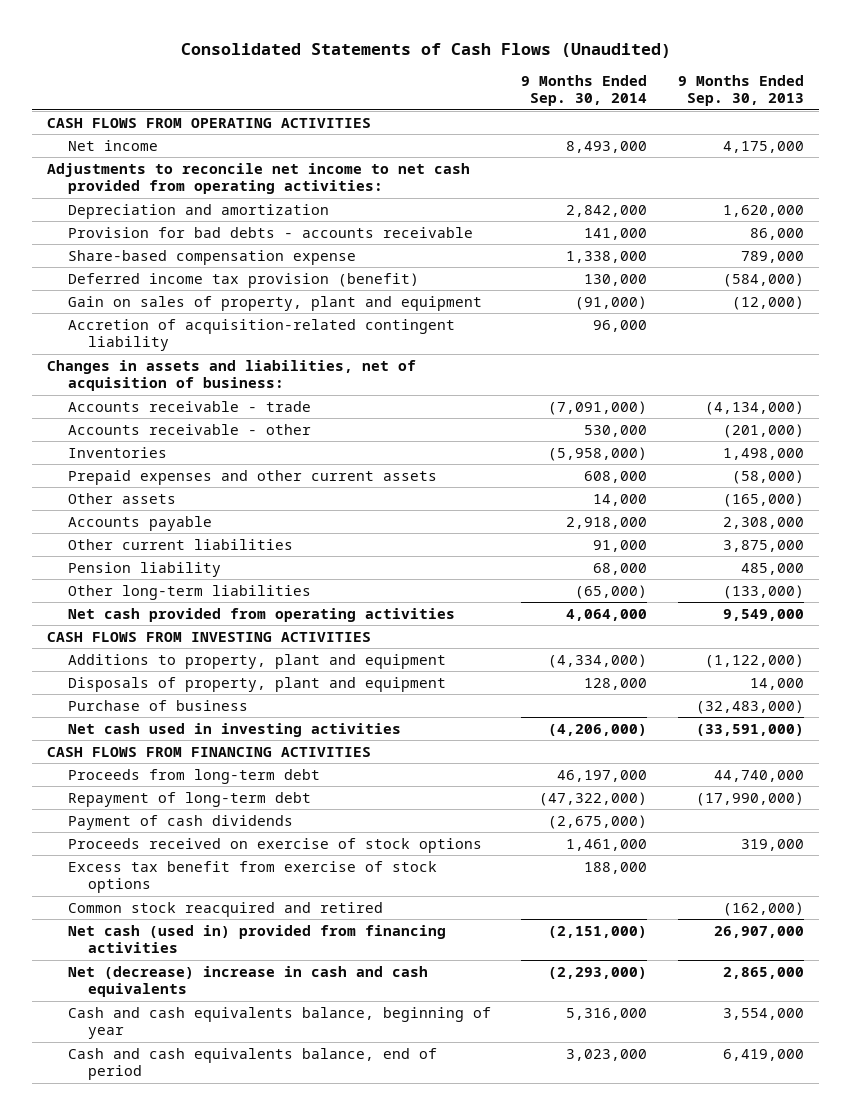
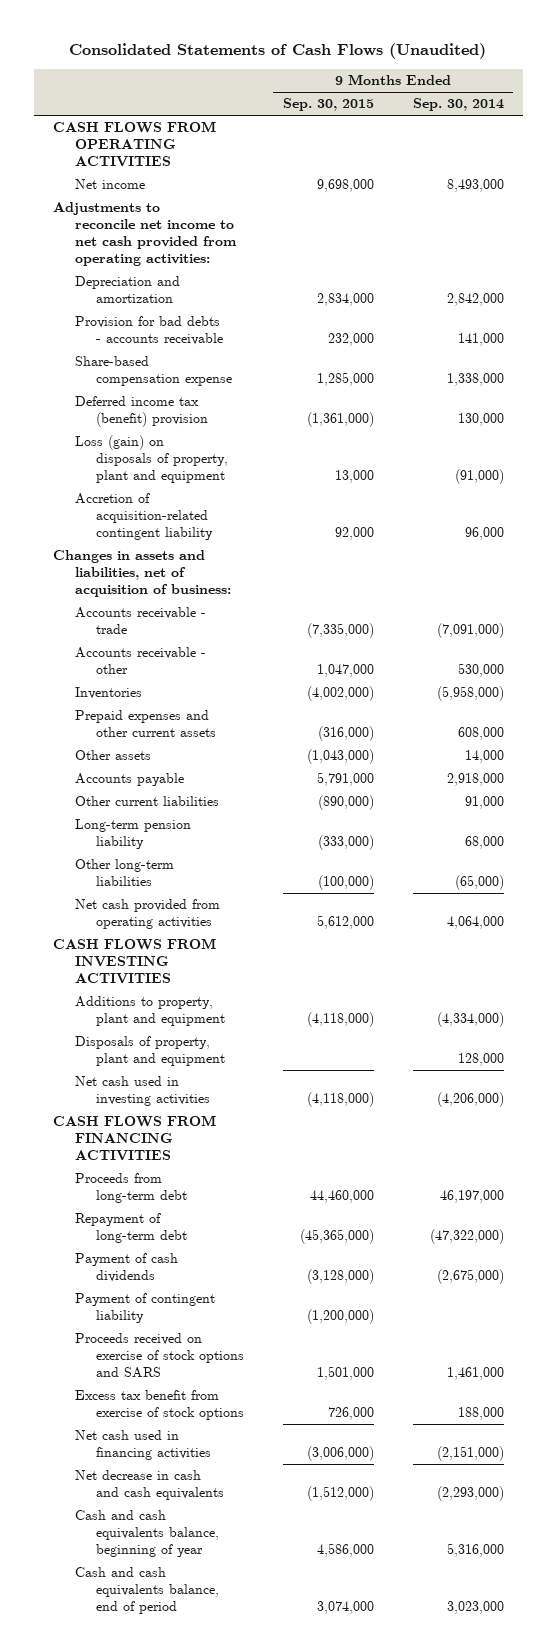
- | 9 Months Ended Sep. 30, 2014 | 9 Months Ended Sep. 30, 2013
+ | 9 Months Ended Sep. 30, 2015 | 9 Months Ended Sep. 30, 2014
- Deferred income tax provision (benefit) | 130,000 | (584,000)
- Gain on sales of property, plant and equipment | (91,000) | (12,000)
+ Deferred income tax (benefit) provision | (1,361,000) | 130,000
+ Loss (gain) on disposals of property, plant and equipment | 13,000 | (91,000)
- Pension liability | 68,000 | 485,000
+ Long-term pension liability | (333,000) | 68,000
- Purchase of business | | (32,483,000)
- Proceeds received on exercise of stock options | 1,461,000 | 319,000
+ Payment of contingent liability | (1,200,000) |
+ Proceeds received on exercise of stock options and SARS | 1,501,000 | 1,461,000
- Common stock reacquired and retired | | (162,000)
- Net cash (used in) provided from financing activities | (2,151,000) | 26,907,000
- Net (decrease) increase in cash and cash equivalents | (2,293,000) | 2,865,000
+ Net cash used in financing activities | (3,006,000) | (2,151,000)
+ Net decrease in cash and cash equivalents | (1,512,000) | (2,293,000)

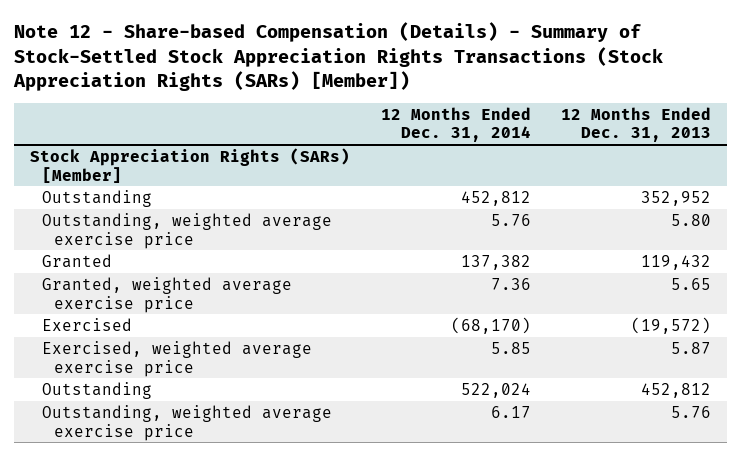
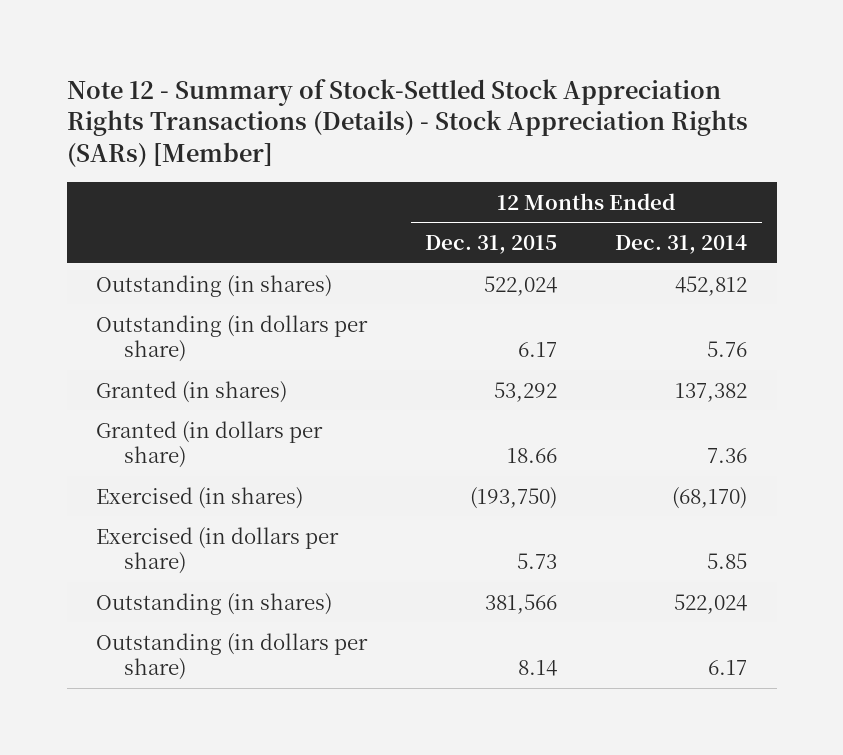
- Note 12 - Share-based Compensation (Details) - Summary of Stock-Settled Stock Appreciation Rights Transactions (Stock Appreciation Rights (SARs) [Member])
+ Note 12 - Summary of Stock-Settled Stock Appreciation Rights Transactions (Details) - Stock Appreciation Rights (SARs) [Member]
- | 12 Months Ended Dec. 31, 2014 | 12 Months Ended Dec. 31, 2013
+ | 12 Months Ended Dec. 31, 2015 | 12 Months Ended Dec. 31, 2014
- Stock Appreciation Rights (SARs) [Member]
- Outstanding | 452,812 | 352,952
- Outstanding, weighted average exercise price | 5.76 | 5.80
- Granted | 137,382 | 119,432
- Granted, weighted average exercise price | 7.36 | 5.65
- Exercised | (68,170) | (19,572)
- Exercised, weighted average exercise price | 5.85 | 5.87
- Outstanding | 522,024 | 452,812
- Outstanding, weighted average exercise price | 6.17 | 5.76
+ Outstanding (in shares) | 522,024 | 452,812
+ Outstanding (in dollars per share) | 6.17 | 5.76
+ Granted (in shares) | 53,292 | 137,382
+ Granted (in dollars per share) | 18.66 | 7.36
+ Exercised (in shares) | (193,750) | (68,170)
+ Exercised (in dollars per share) | 5.73 | 5.85
+ Outstanding (in shares) | 381,566 | 522,024
+ Outstanding (in dollars per share) | 8.14 | 6.17

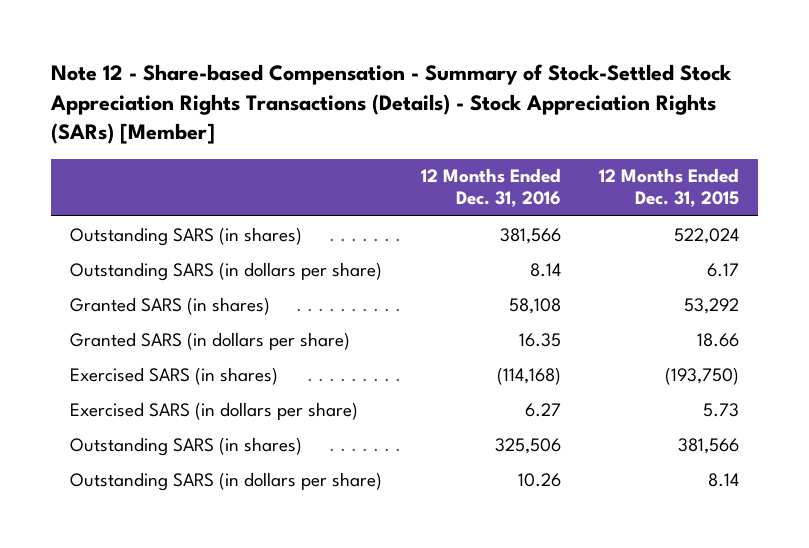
- Note 12 - Summary of Stock-Settled Stock Appreciation Rights Transactions (Details) - Stock Appreciation Rights (SARs) [Member]
+ Note 12 - Share-based Compensation - Summary of Stock-Settled Stock Appreciation Rights Transactions (Details) - Stock Appreciation Rights (SARs) [Member]
- | 12 Months Ended Dec. 31, 2015 | 12 Months Ended Dec. 31, 2014
+ | 12 Months Ended Dec. 31, 2016 | 12 Months Ended Dec. 31, 2015
- Outstanding (in shares) | 522,024 | 452,812
- Outstanding (in dollars per share) | 6.17 | 5.76
- Granted (in shares) | 53,292 | 137,382
- Granted (in dollars per share) | 18.66 | 7.36
- Exercised (in shares) | (193,750) | (68,170)
- Exercised (in dollars per share) | 5.73 | 5.85
- Outstanding (in shares) | 381,566 | 522,024
- Outstanding (in dollars per share) | 8.14 | 6.17
+ Outstanding SARS (in shares) | 381,566 | 522,024
+ Outstanding SARS (in dollars per share) | 8.14 | 6.17
+ Granted SARS (in shares) | 58,108 | 53,292
+ Granted SARS (in dollars per share) | 16.35 | 18.66
+ Exercised SARS (in shares) | (114,168) | (193,750)
+ Exercised SARS (in dollars per share) | 6.27 | 5.73
+ Outstanding SARS (in shares) | 325,506 | 381,566
+ Outstanding SARS (in dollars per share) | 10.26 | 8.14

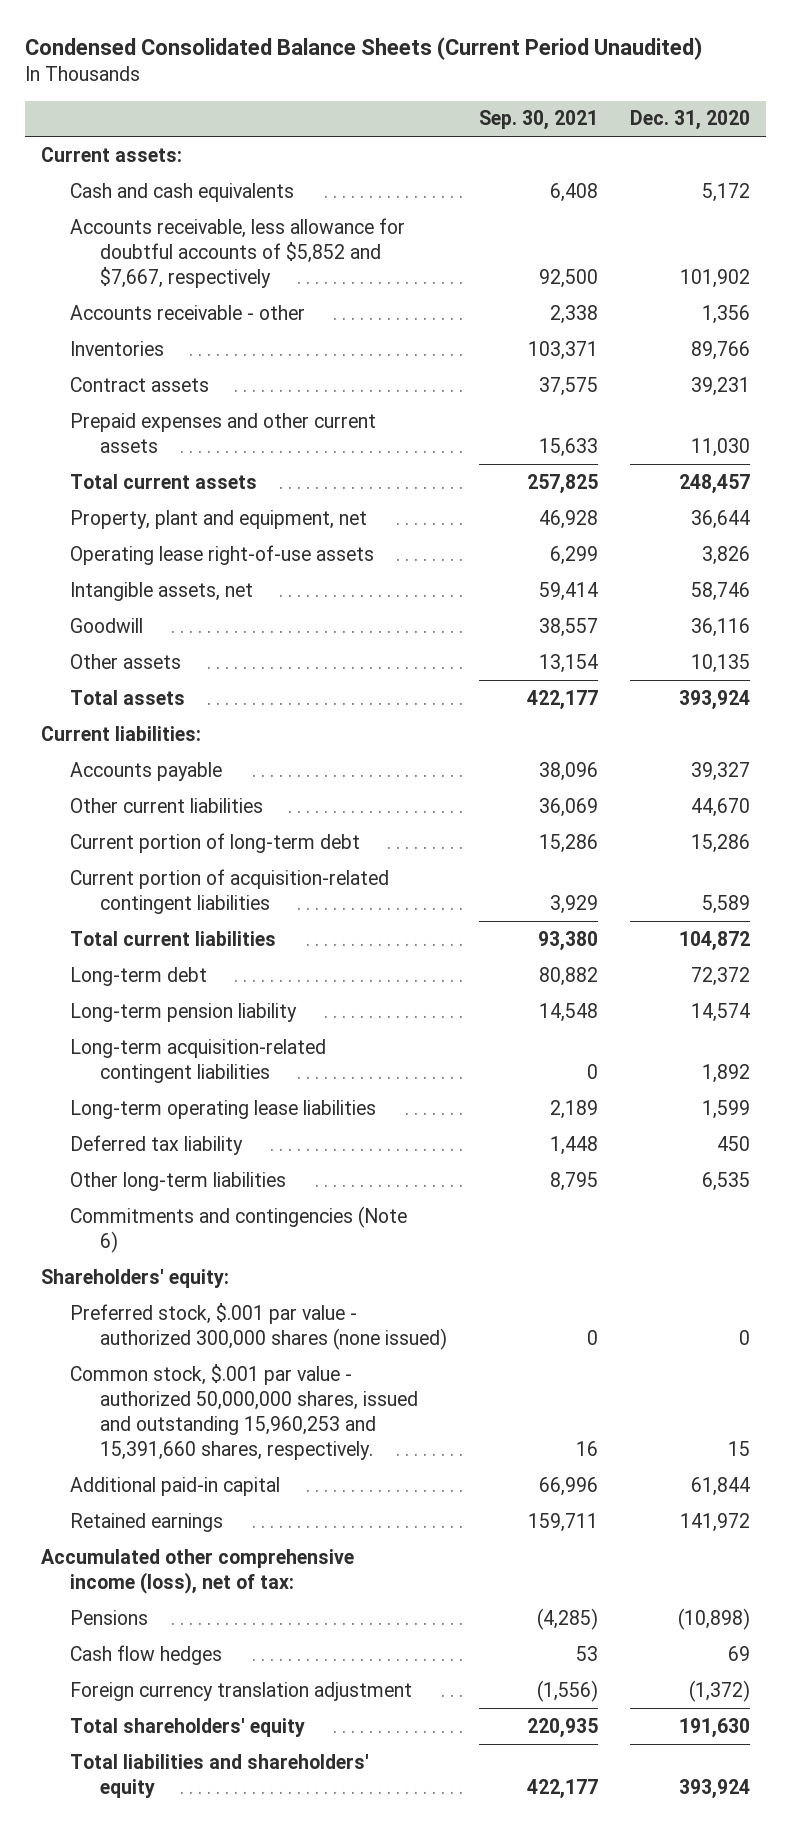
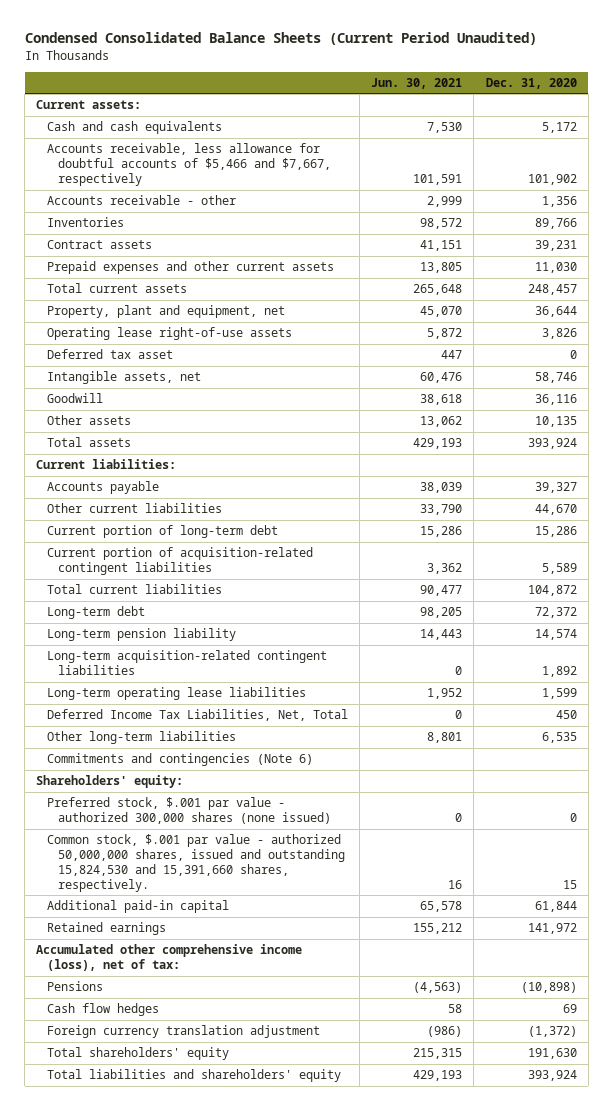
- | Sep. 30, 2021 | Dec. 31, 2020
+ | Jun. 30, 2021 | Dec. 31, 2020
- Accounts receivable, less allowance for doubtful accounts of $5,852 and $7,667, respectively | 92,500 | 101,902
+ Accounts receivable, less allowance for doubtful accounts of $5,466 and $7,667, respectively | 101,591 | 101,902
+ Deferred tax asset | 447 | 0
- Deferred tax liability | 1,448 | 450
+ Deferred Income Tax Liabilities, Net, Total | 0 | 450
- Common stock, $.001 par value - authorized 50,000,000 shares, issued and outstanding 15,960,253 and 15,391,660 shares, respectively. | 16 | 15
+ Common stock, $.001 par value - authorized 50,000,000 shares, issued and outstanding 15,824,530 and 15,391,660 shares, respectively. | 16 | 15

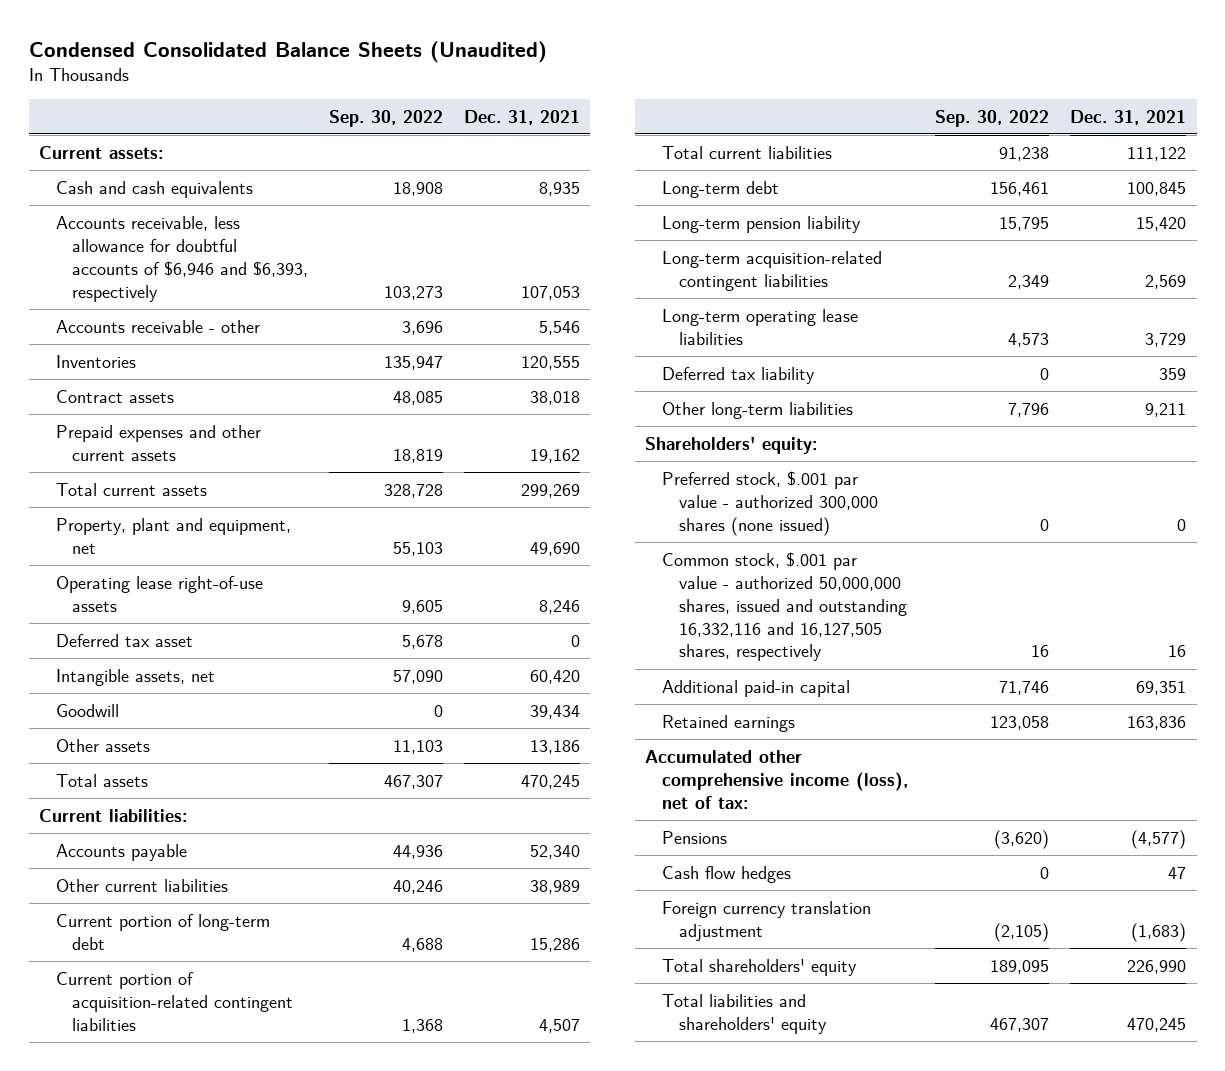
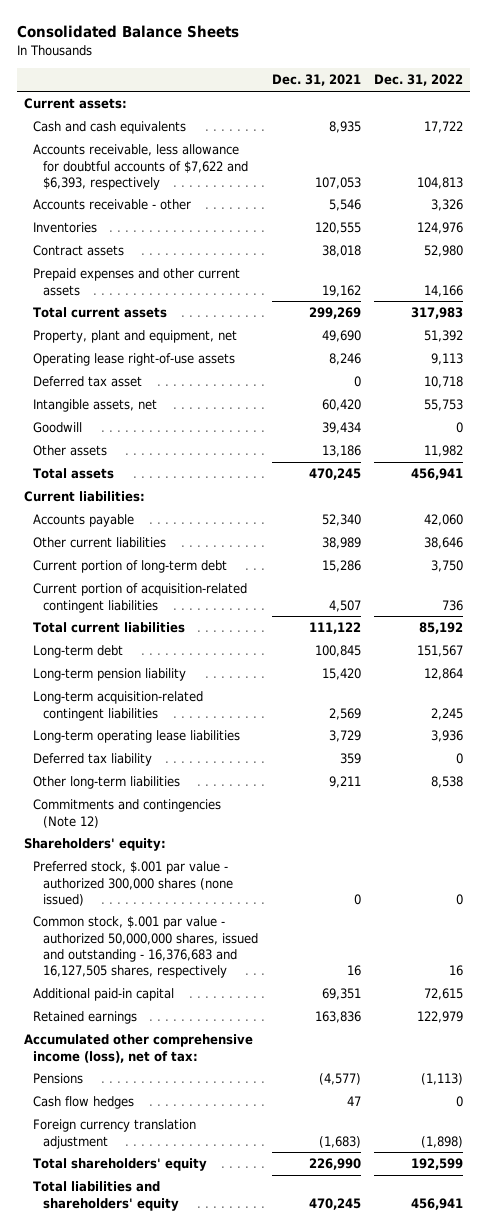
- Condensed Consolidated Balance Sheets (Unaudited)
+ Consolidated Balance Sheets
- | Sep. 30, 2022 | Dec. 31, 2021
+ | Dec. 31, 2021 | Dec. 31, 2022
- Accounts receivable, less allowance for doubtful accounts of $6,946 and $6,393, respectively | 103,273 | 107,053
+ Accounts receivable, less allowance for doubtful accounts of $7,622 and $6,393, respectively | 107,053 | 104,813
+ Commitments and contingencies (Note 12)
- Common stock, $.001 par value - authorized 50,000,000 shares, issued and outstanding 16,332,116 and 16,127,505 shares, respectively | 16 | 16
+ Common stock, $.001 par value - authorized 50,000,000 shares, issued and outstanding - 16,376,683 and 16,127,505 shares, respectively | 16 | 16

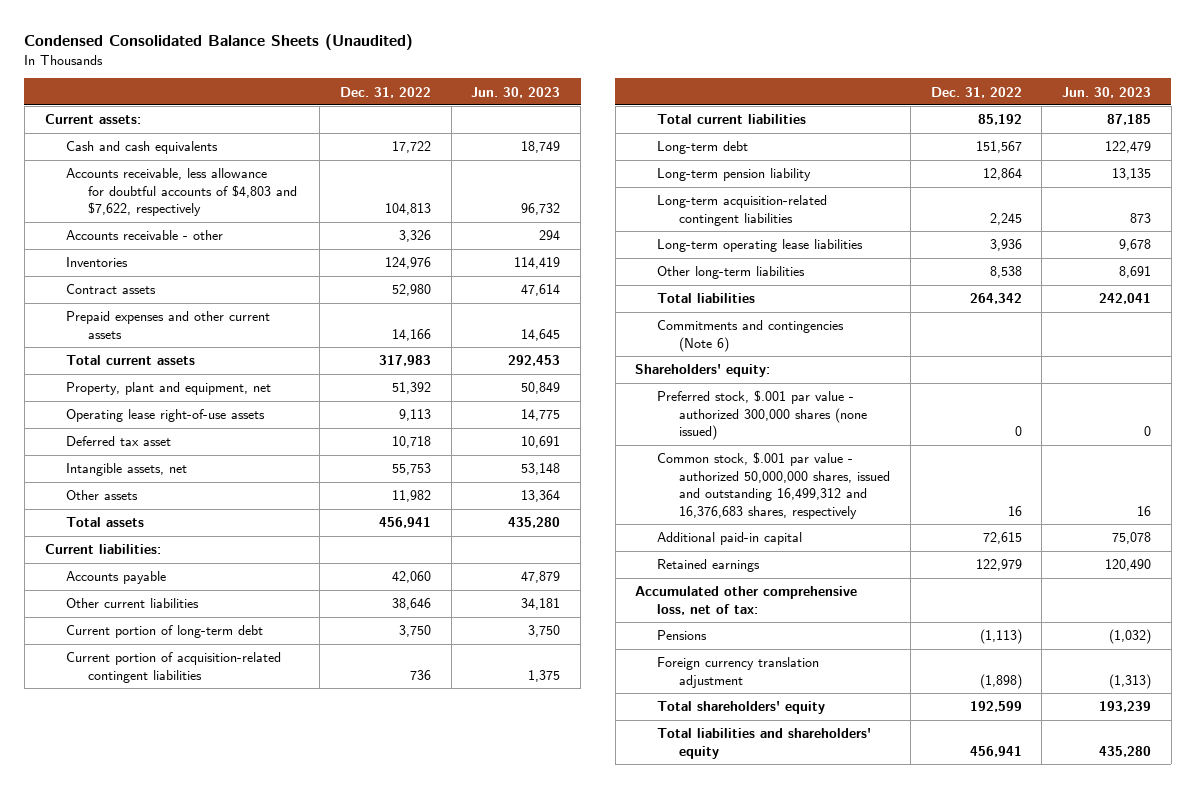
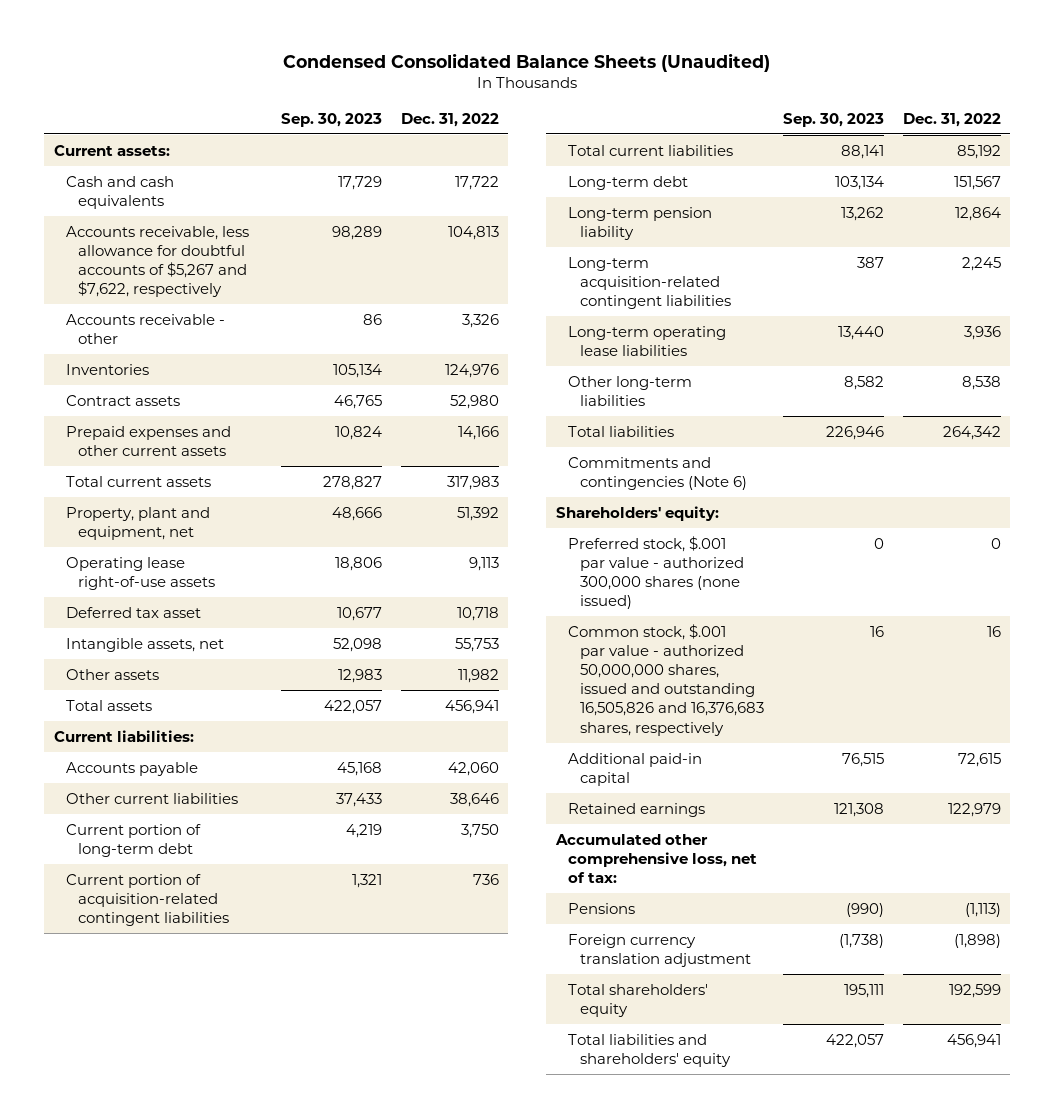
- | Dec. 31, 2022 | Jun. 30, 2023
+ | Sep. 30, 2023 | Dec. 31, 2022
- Accounts receivable, less allowance for doubtful accounts of $4,803 and $7,622, respectively | 104,813 | 96,732
+ Accounts receivable, less allowance for doubtful accounts of $5,267 and $7,622, respectively | 98,289 | 104,813
- Common stock, $.001 par value - authorized 50,000,000 shares, issued and outstanding 16,499,312 and 16,376,683 shares, respectively | 16 | 16
+ Common stock, $.001 par value - authorized 50,000,000 shares, issued and outstanding 16,505,826 and 16,376,683 shares, respectively | 16 | 16

